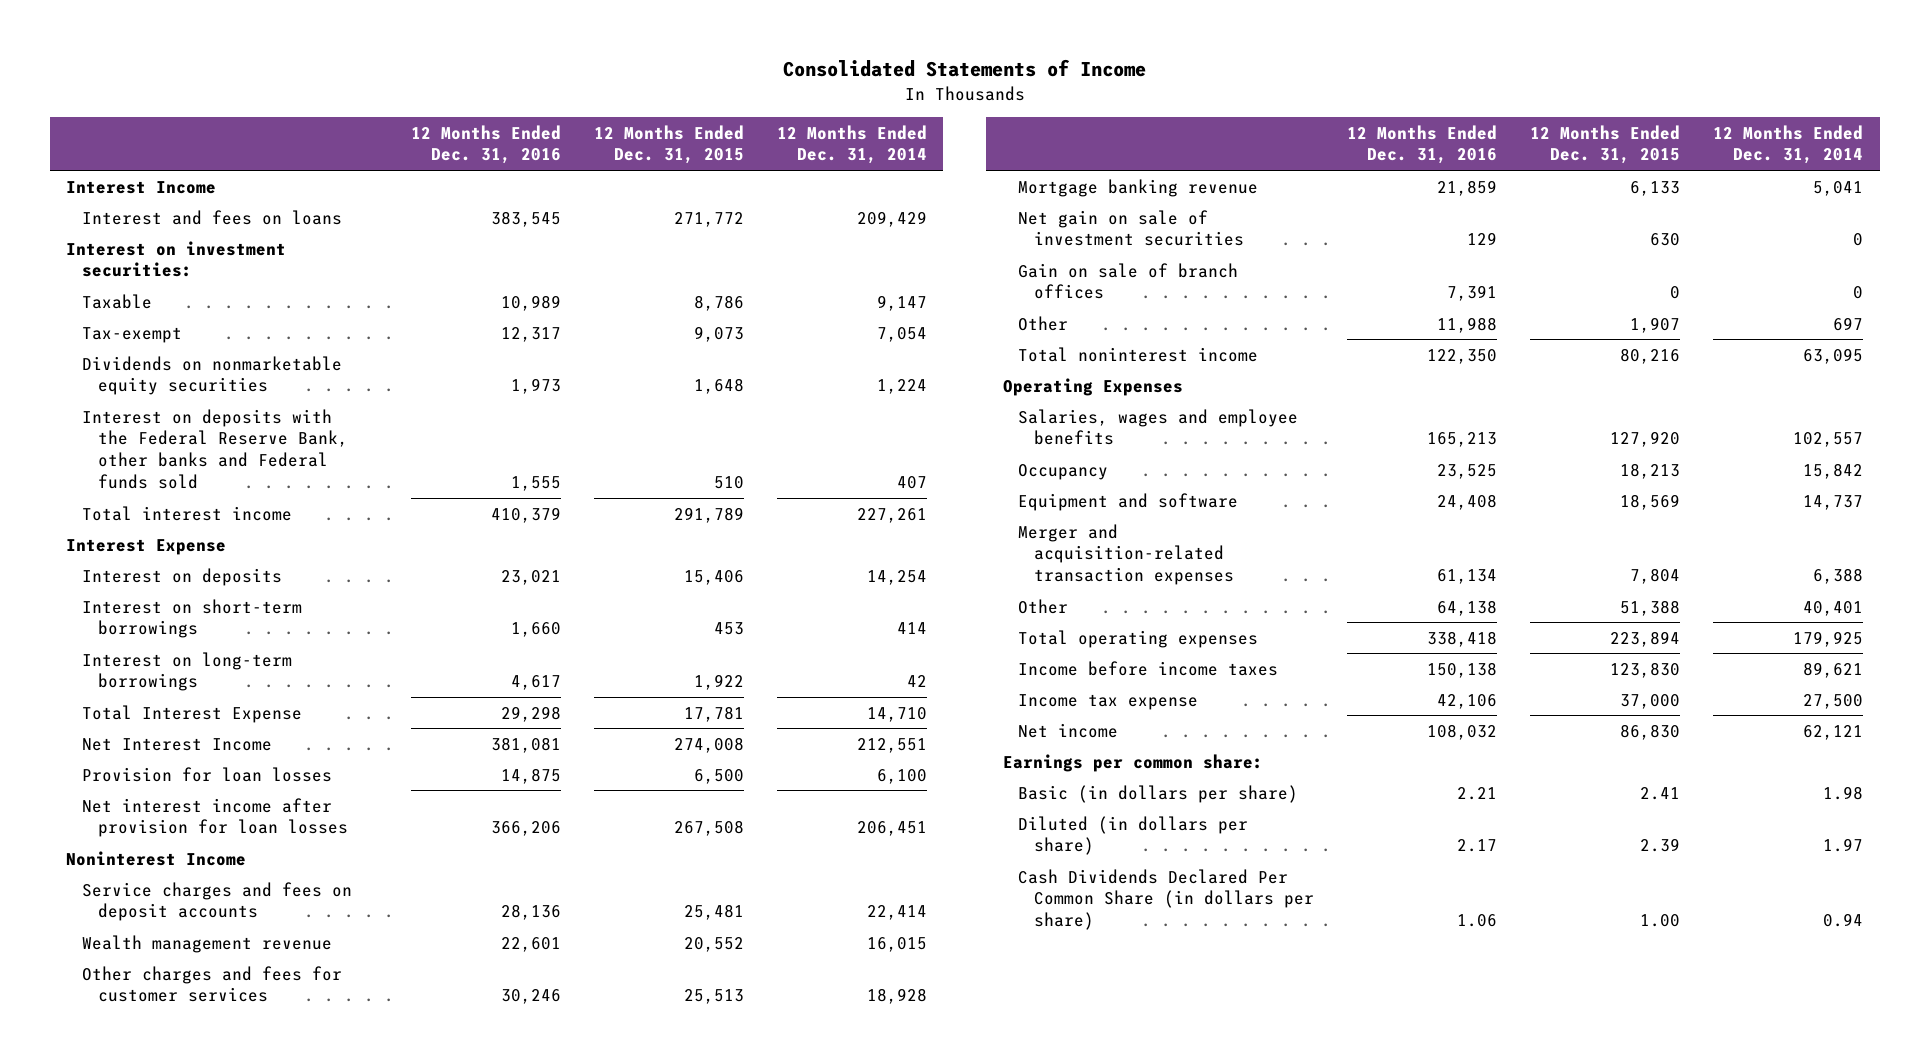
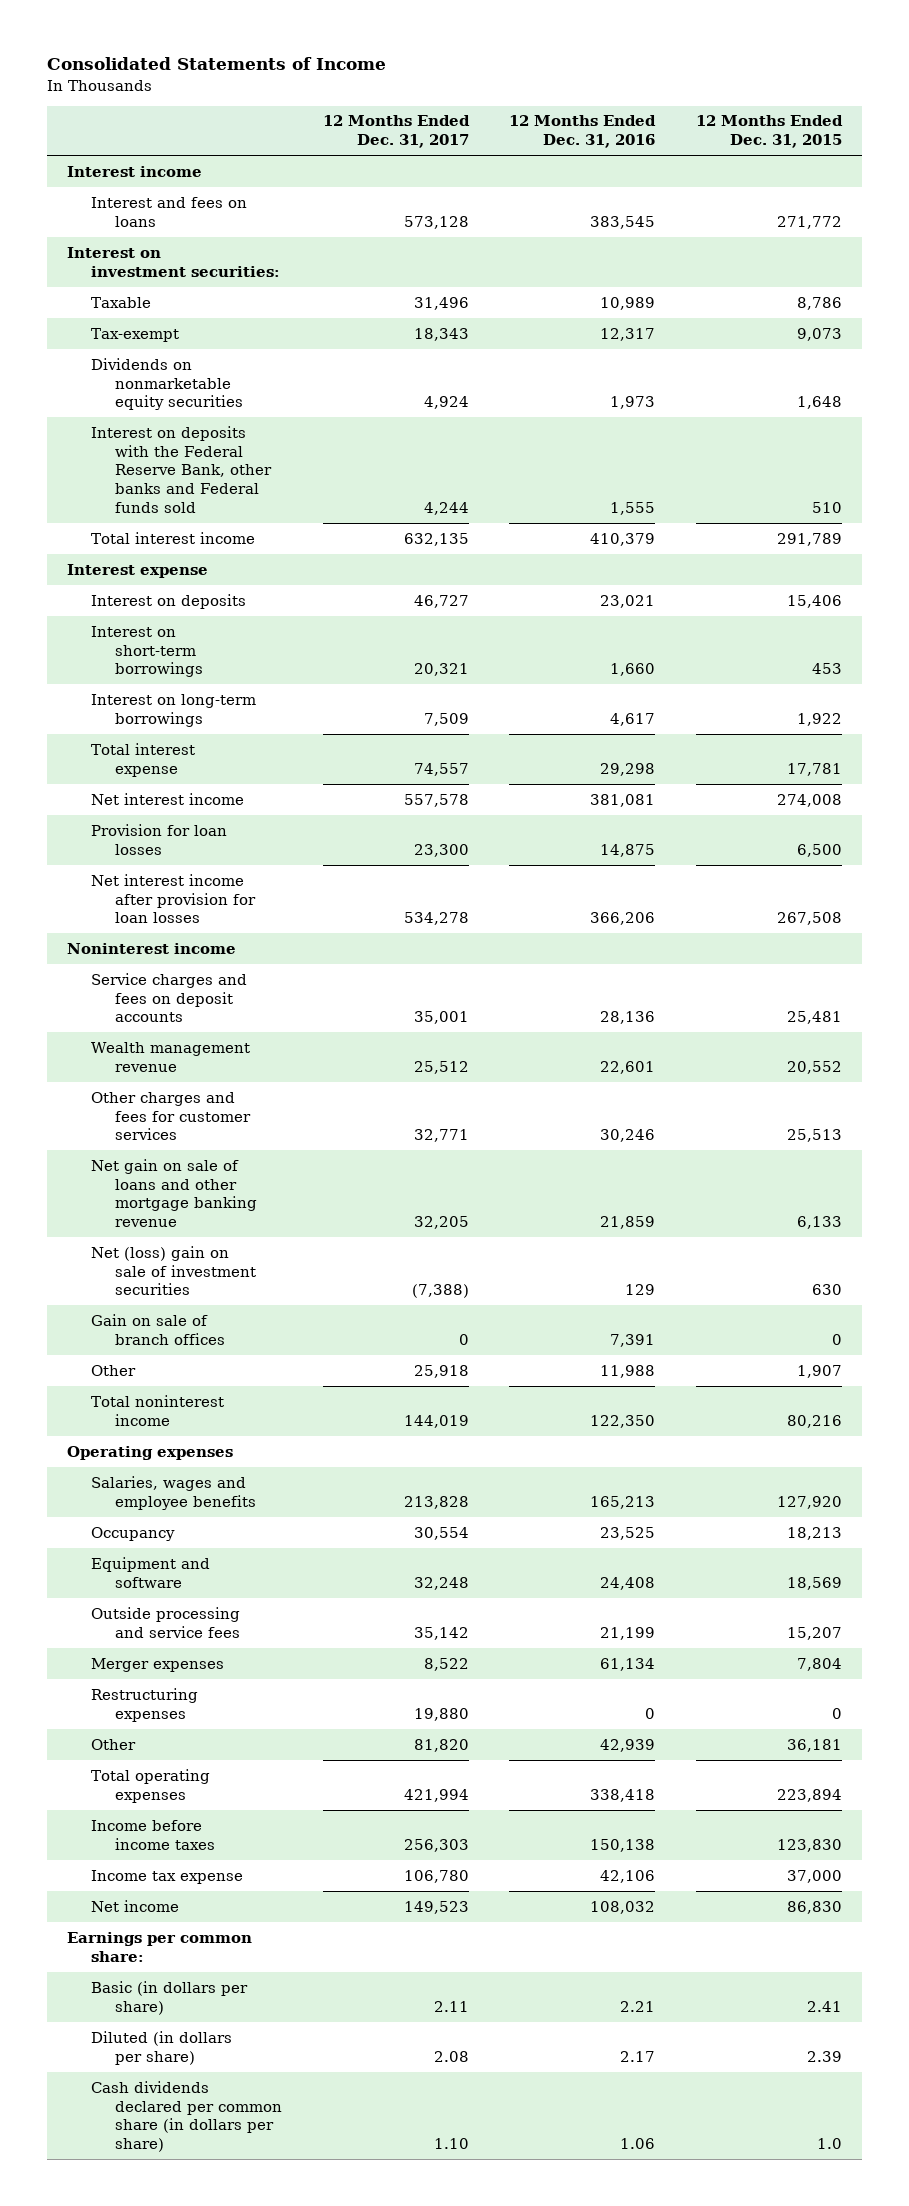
- | 12 Months Ended Dec. 31, 2016 | 12 Months Ended Dec. 31, 2015 | 12 Months Ended Dec. 31, 2014
+ | 12 Months Ended Dec. 31, 2017 | 12 Months Ended Dec. 31, 2016 | 12 Months Ended Dec. 31, 2015
- Interest Income
+ Interest income
- Interest Expense
+ Interest expense
- Total Interest Expense | 29,298 | 17,781 | 14,710
- Net Interest Income | 381,081 | 274,008 | 212,551
+ Total interest expense | 74,557 | 29,298 | 17,781
+ Net interest income | 557,578 | 381,081 | 274,008
- Noninterest Income
+ Noninterest income
- Mortgage banking revenue | 21,859 | 6,133 | 5,041
- Net gain on sale of investment securities | 129 | 630 | 0
+ Net gain on sale of loans and other mortgage banking revenue | 32,205 | 21,859 | 6,133
+ Net (loss) gain on sale of investment securities | (7,388) | 129 | 630
- Operating Expenses
+ Operating expenses
- Merger and acquisition-related transaction expenses | 61,134 | 7,804 | 6,388
- Other | 64,138 | 51,388 | 40,401
+ Outside processing and service fees | 35,142 | 21,199 | 15,207
+ Merger expenses | 8,522 | 61,134 | 7,804
+ Restructuring expenses | 19,880 | 0 | 0
+ Other | 81,820 | 42,939 | 36,181
- Cash Dividends Declared Per Common Share (in dollars per share) | 1.06 | 1.00 | 0.94
+ Cash dividends declared per common share (in dollars per share) | 1.10 | 1.06 | 1.0

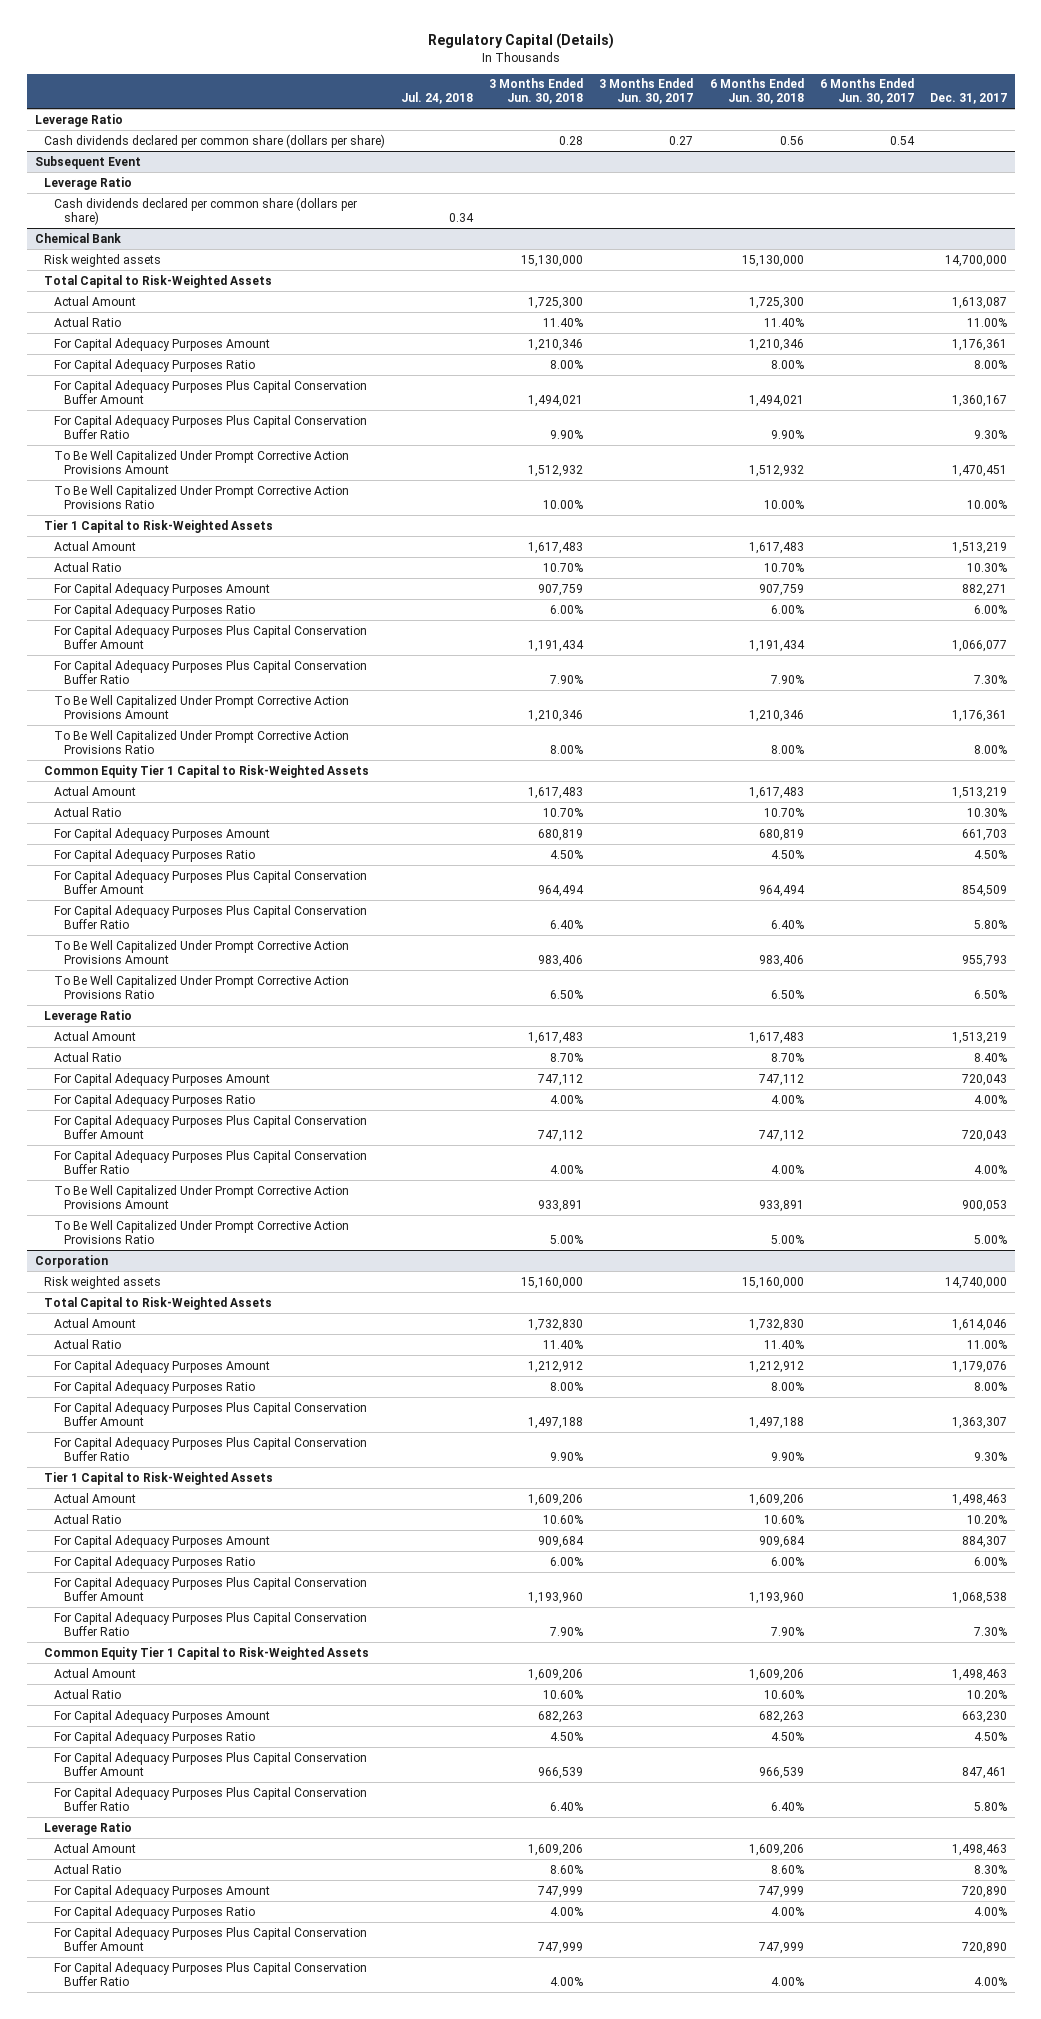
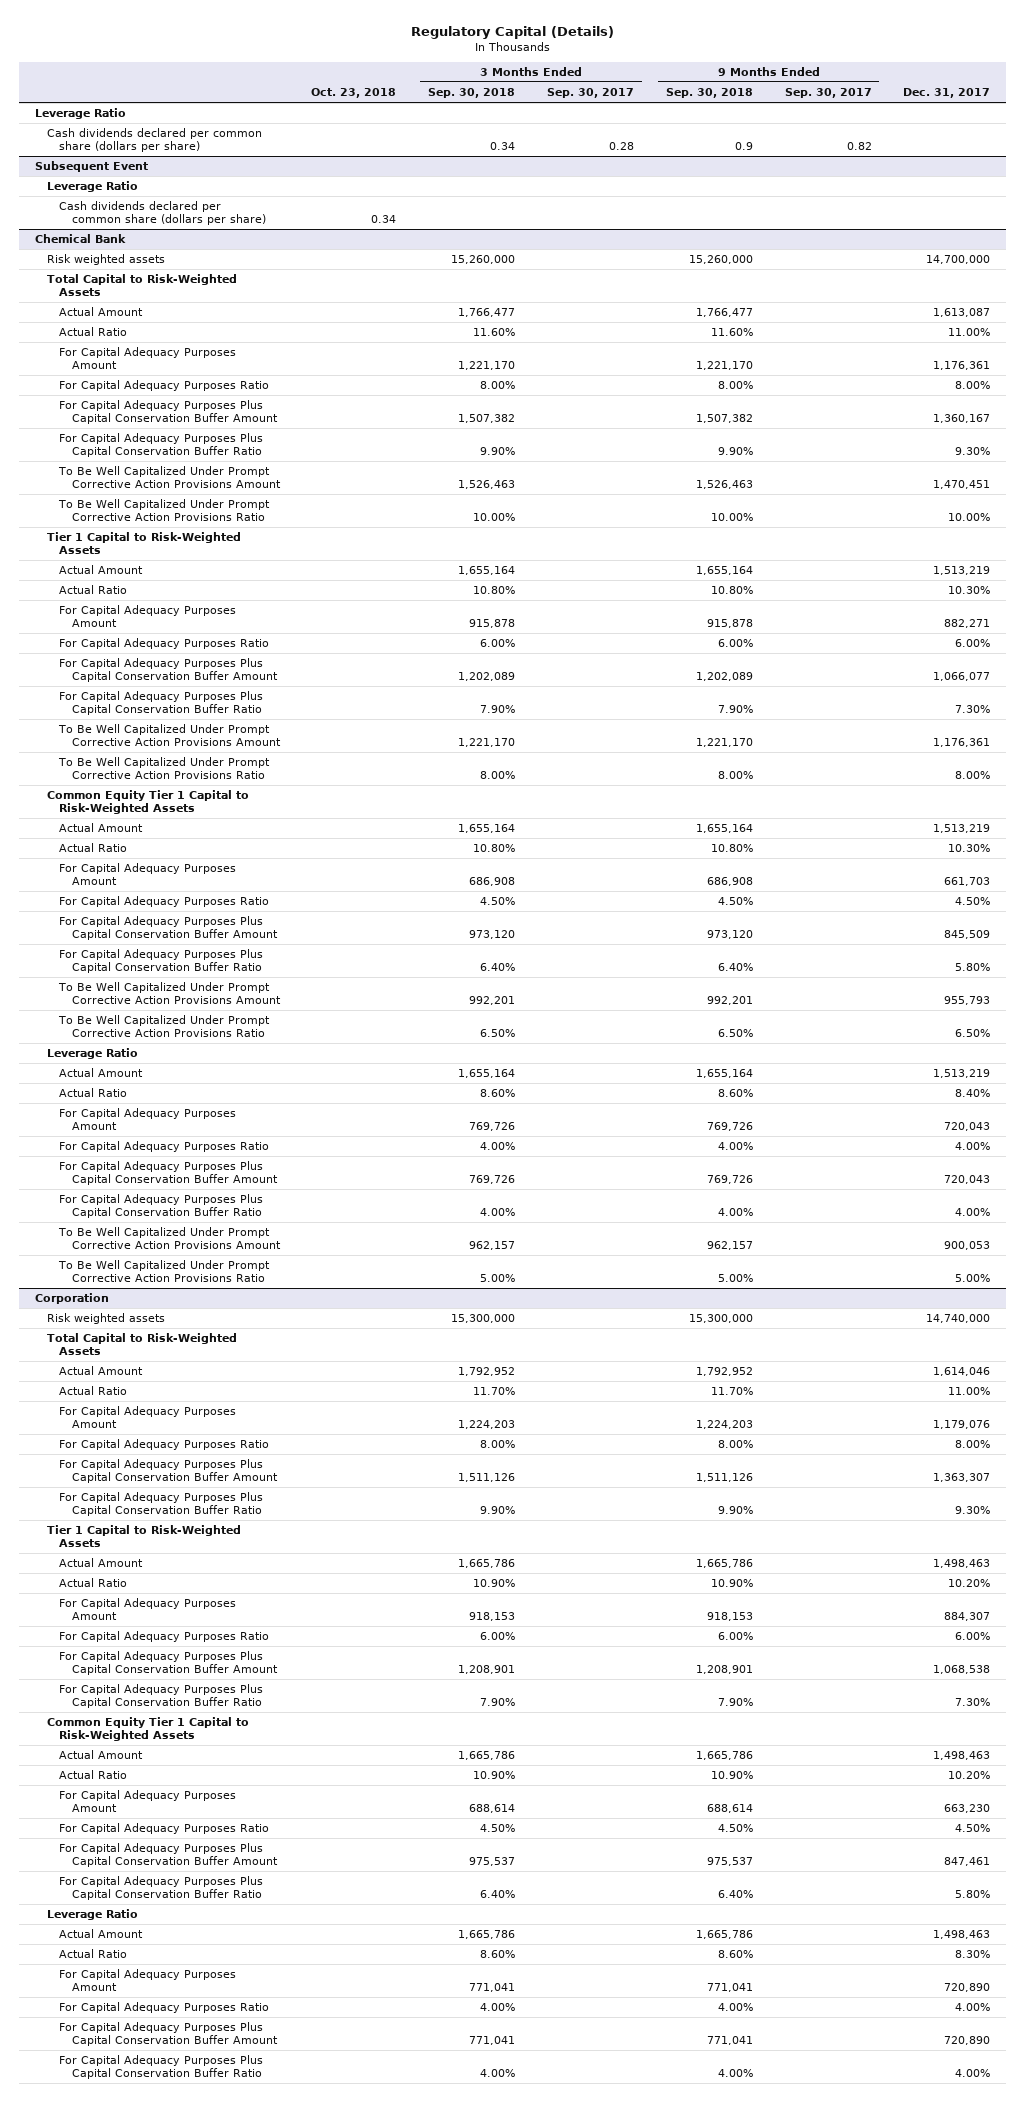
- | Jul. 24, 2018 | 3 Months Ended Jun. 30, 2018 | 3 Months Ended Jun. 30, 2017 | 6 Months Ended Jun. 30, 2018 | 6 Months Ended Jun. 30, 2017 | Dec. 31, 2017
+ | Oct. 23, 2018 | 3 Months Ended Sep. 30, 2018 | 3 Months Ended Sep. 30, 2017 | 9 Months Ended Sep. 30, 2018 | 9 Months Ended Sep. 30, 2017 | Dec. 31, 2017
@ Chemical Bank
- For Capital Adequacy Purposes Plus Capital Conservation Buffer Amount | | 964,494 | | 964,494 | | 854,509
+ For Capital Adequacy Purposes Plus Capital Conservation Buffer Amount | | 973,120 | | 973,120 | | 845,509

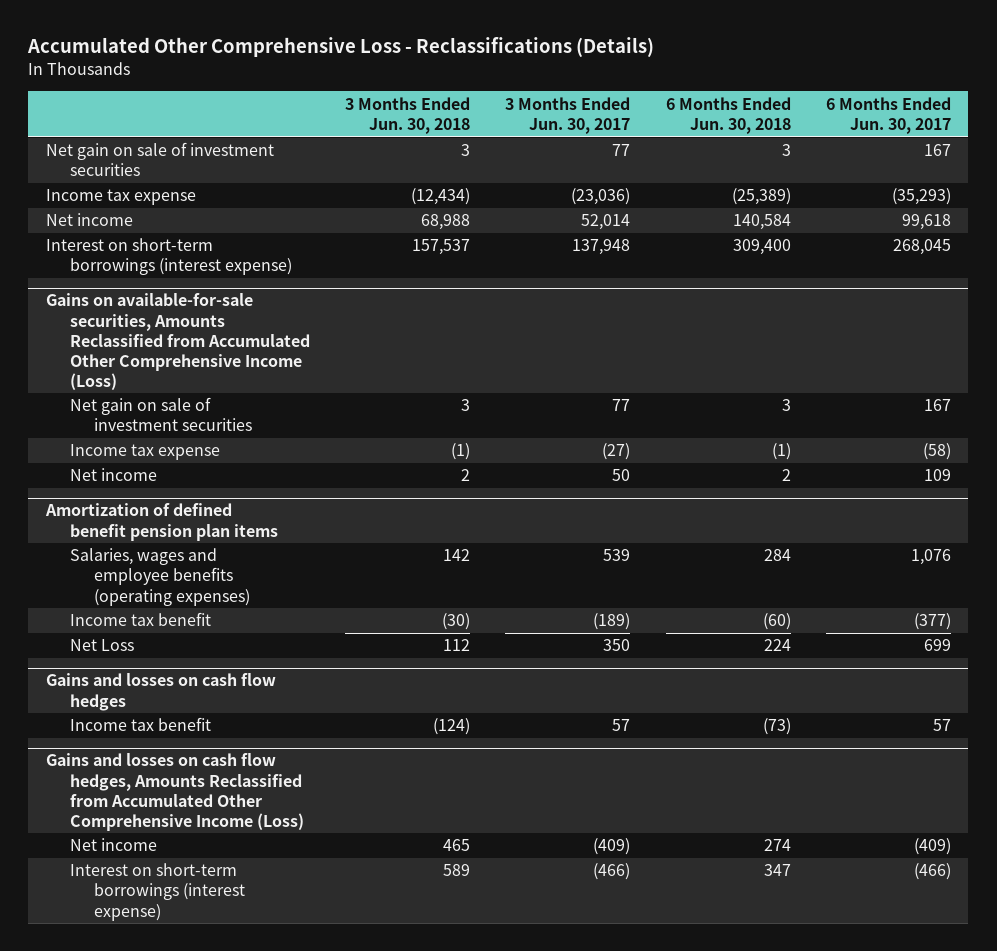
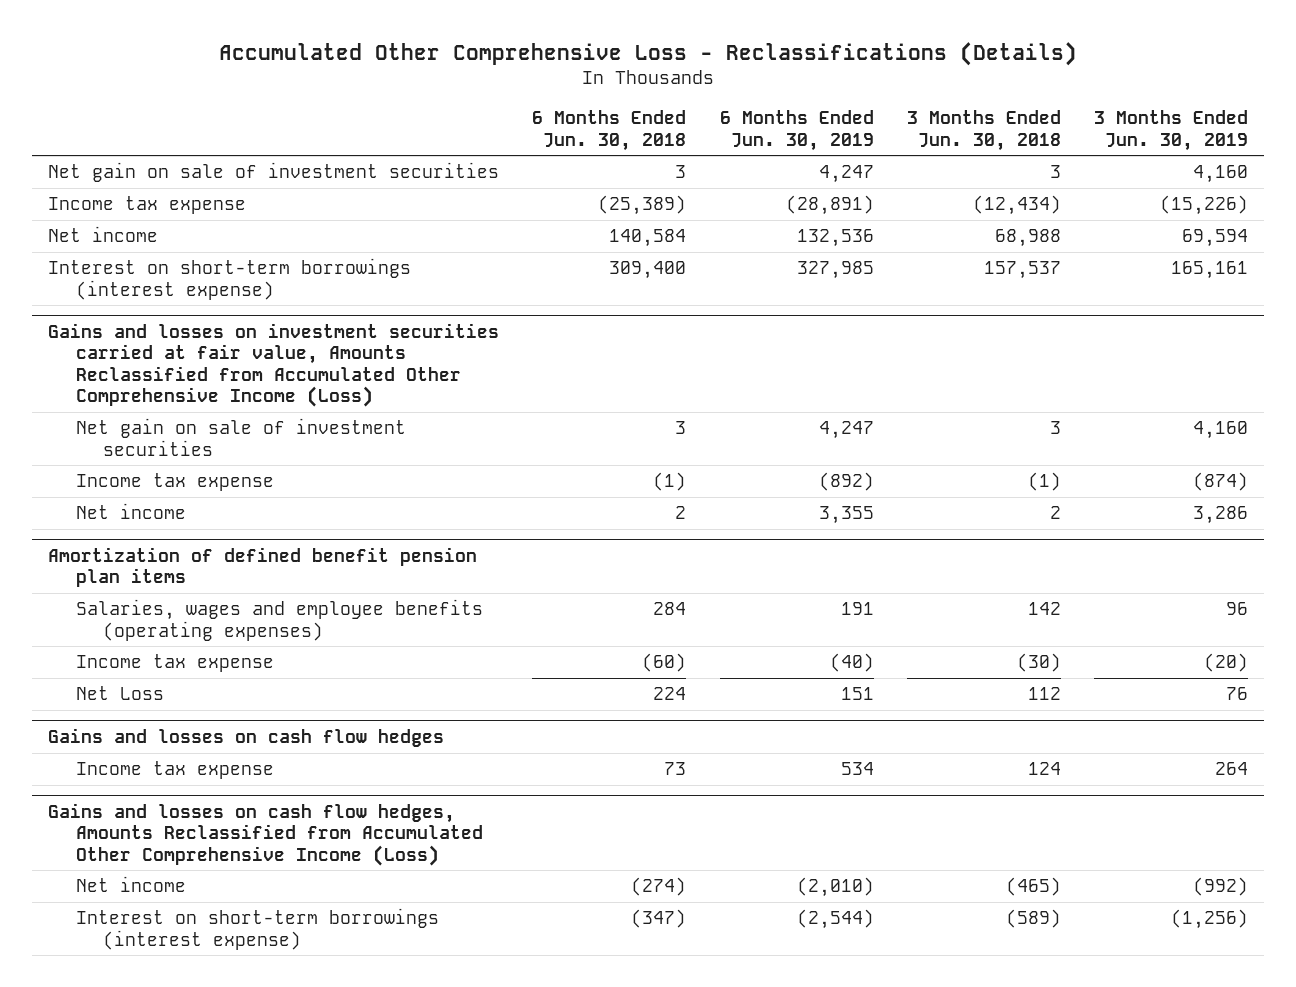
- | 3 Months Ended Jun. 30, 2018 | 3 Months Ended Jun. 30, 2017 | 6 Months Ended Jun. 30, 2018 | 6 Months Ended Jun. 30, 2017
+ | 6 Months Ended Jun. 30, 2018 | 6 Months Ended Jun. 30, 2019 | 3 Months Ended Jun. 30, 2018 | 3 Months Ended Jun. 30, 2019
- Gains on available-for-sale securities, Amounts Reclassified from Accumulated Other Comprehensive Income (Loss)
+ Gains and losses on investment securities carried at fair value, Amounts Reclassified from Accumulated Other Comprehensive Income (Loss)
@ Amortization of defined benefit pension plan items
- Income tax benefit | (30) | (189) | (60) | (377)
+ Income tax expense | (60) | (40) | (30) | (20)
@ Gains and losses on cash flow hedges
- Income tax benefit | (124) | 57 | (73) | 57
+ Income tax expense | 73 | 534 | 124 | 264
@ Gains and losses on cash flow hedges, Amounts Reclassified from Accumulated Other Comprehensive Income (Loss)
- Net income | 465 | (409) | 274 | (409)
- Interest on short-term borrowings (interest expense) | 589 | (466) | 347 | (466)
+ Net income | (274) | (2,010) | (465) | (992)
+ Interest on short-term borrowings (interest expense) | (347) | (2,544) | (589) | (1,256)

